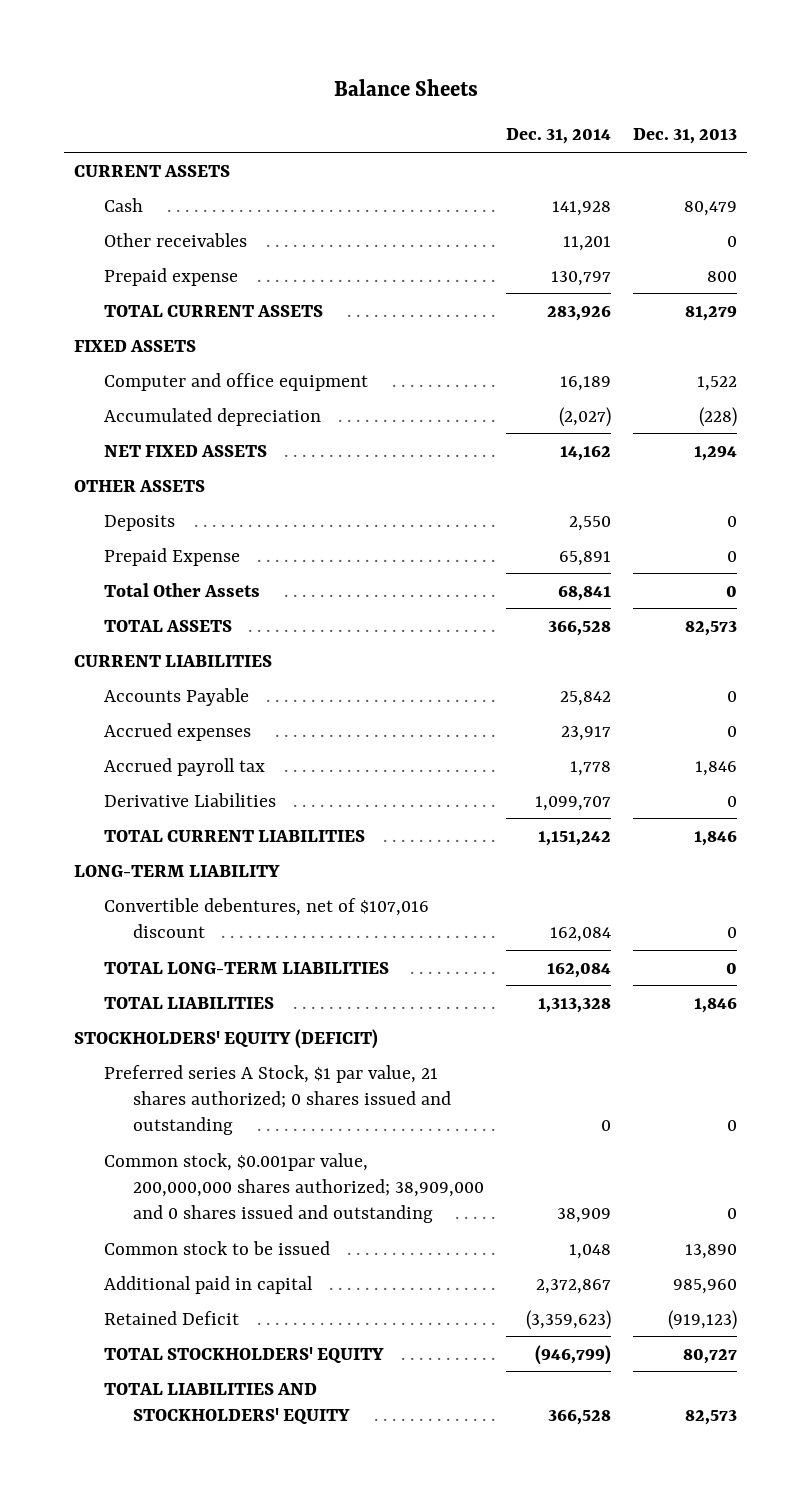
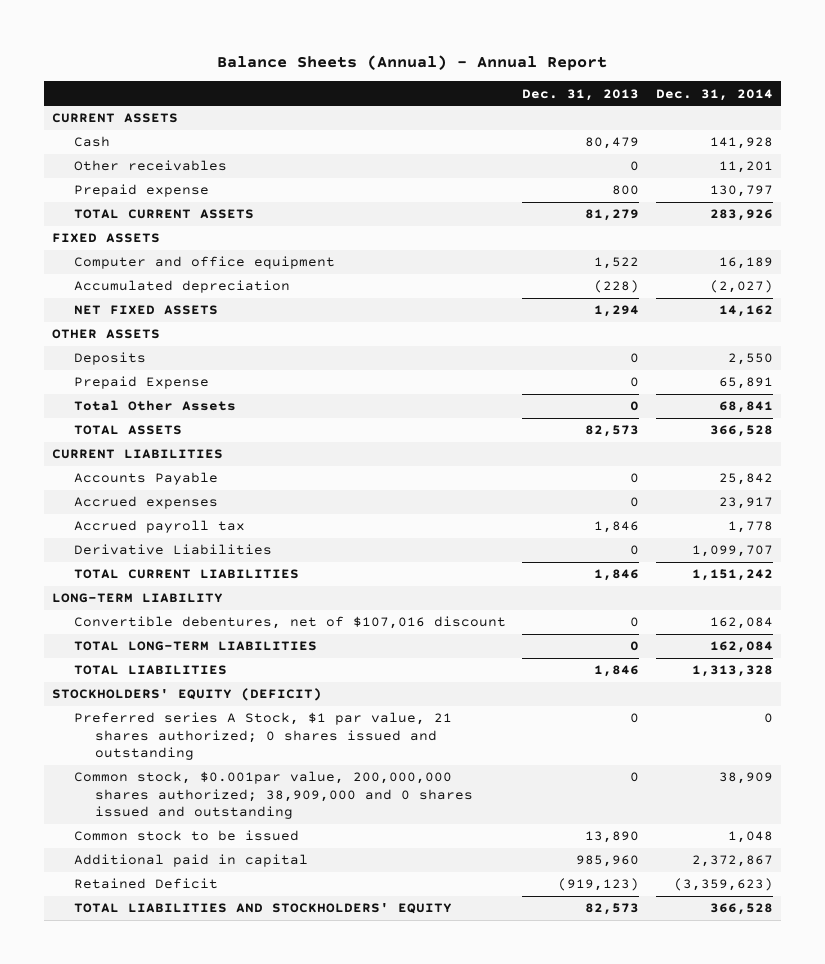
- Balance Sheets
+ Balance Sheets (Annual) - Annual Report
- | Dec. 31, 2014 | Dec. 31, 2013
+ | Dec. 31, 2013 | Dec. 31, 2014
- TOTAL STOCKHOLDERS' EQUITY | (946,799) | 80,727

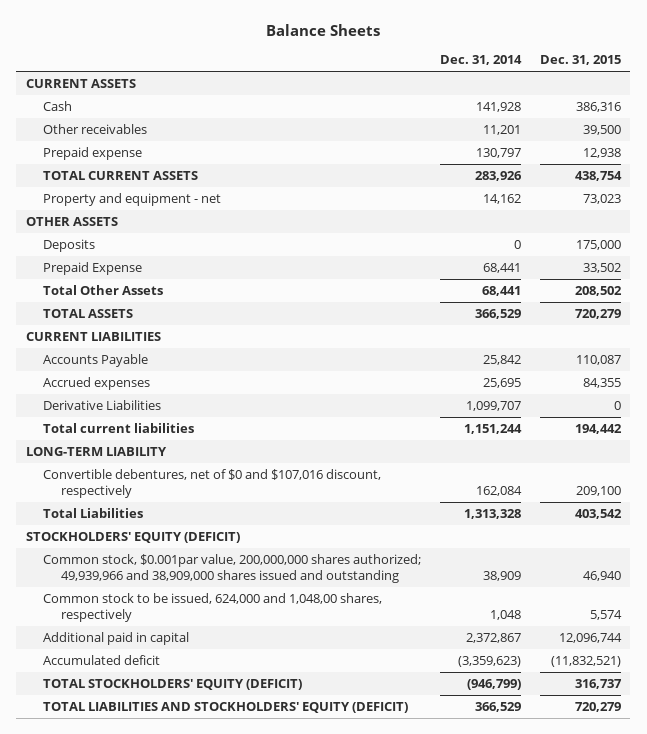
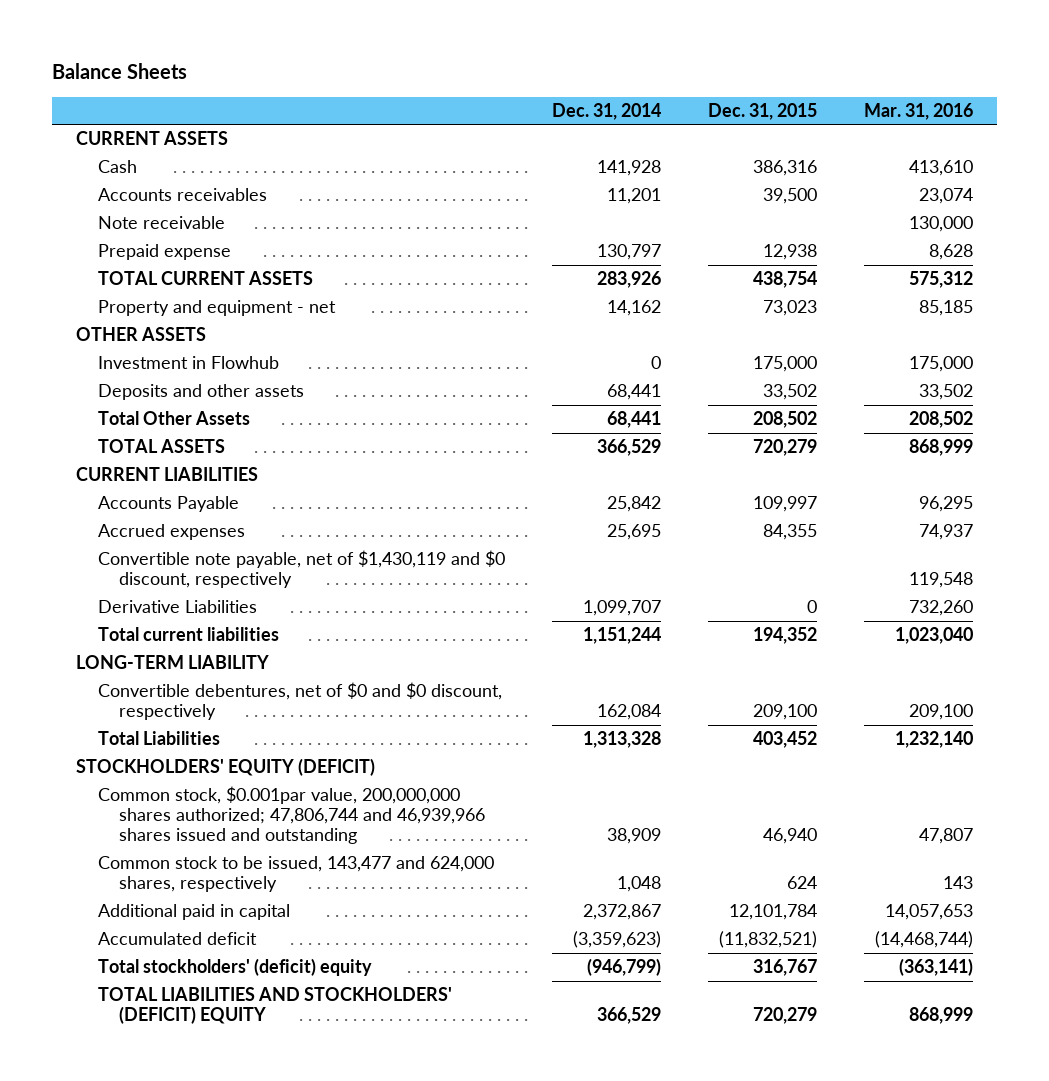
- | Dec. 31, 2014 | Dec. 31, 2015
+ | Dec. 31, 2014 | Dec. 31, 2015 | Mar. 31, 2016
- Other receivables | 11,201 | 39,500
+ Accounts receivables | 11,201 | 39,500 | 23,074
+ Note receivable | | | 130,000
- Deposits | 0 | 175,000
- Prepaid Expense | 68,441 | 33,502
+ Investment in Flowhub | 0 | 175,000 | 175,000
+ Deposits and other assets | 68,441 | 33,502 | 33,502
- Accounts Payable | 25,842 | 110,087
+ Accounts Payable | 25,842 | 109,997 | 96,295
+ Convertible note payable, net of $1,430,119 and $0 discount, respectively | | | 119,548
- Total current liabilities | 1,151,244 | 194,442
+ Total current liabilities | 1,151,244 | 194,352 | 1,023,040
- Convertible debentures, net of $0 and $107,016 discount, respectively | 162,084 | 209,100
- Total Liabilities | 1,313,328 | 403,542
+ Convertible debentures, net of $0 and $0 discount, respectively | 162,084 | 209,100 | 209,100
+ Total Liabilities | 1,313,328 | 403,452 | 1,232,140
- Common stock, $0.001par value, 200,000,000 shares authorized; 49,939,966 and 38,909,000 shares issued and outstanding | 38,909 | 46,940
- Common stock to be issued, 624,000 and 1,048,00 shares, respectively | 1,048 | 5,574
- Additional paid in capital | 2,372,867 | 12,096,744
+ Common stock, $0.001par value, 200,000,000 shares authorized; 47,806,744 and 46,939,966 shares issued and outstanding | 38,909 | 46,940 | 47,807
+ Common stock to be issued, 143,477 and 624,000 shares, respectively | 1,048 | 624 | 143
+ Additional paid in capital | 2,372,867 | 12,101,784 | 14,057,653
- TOTAL STOCKHOLDERS' EQUITY (DEFICIT) | (946,799) | 316,737
- TOTAL LIABILITIES AND STOCKHOLDERS' EQUITY (DEFICIT) | 366,529 | 720,279
+ Total stockholders' (deficit) equity | (946,799) | 316,767 | (363,141)
+ TOTAL LIABILITIES AND STOCKHOLDERS' (DEFICIT) EQUITY | 366,529 | 720,279 | 868,999

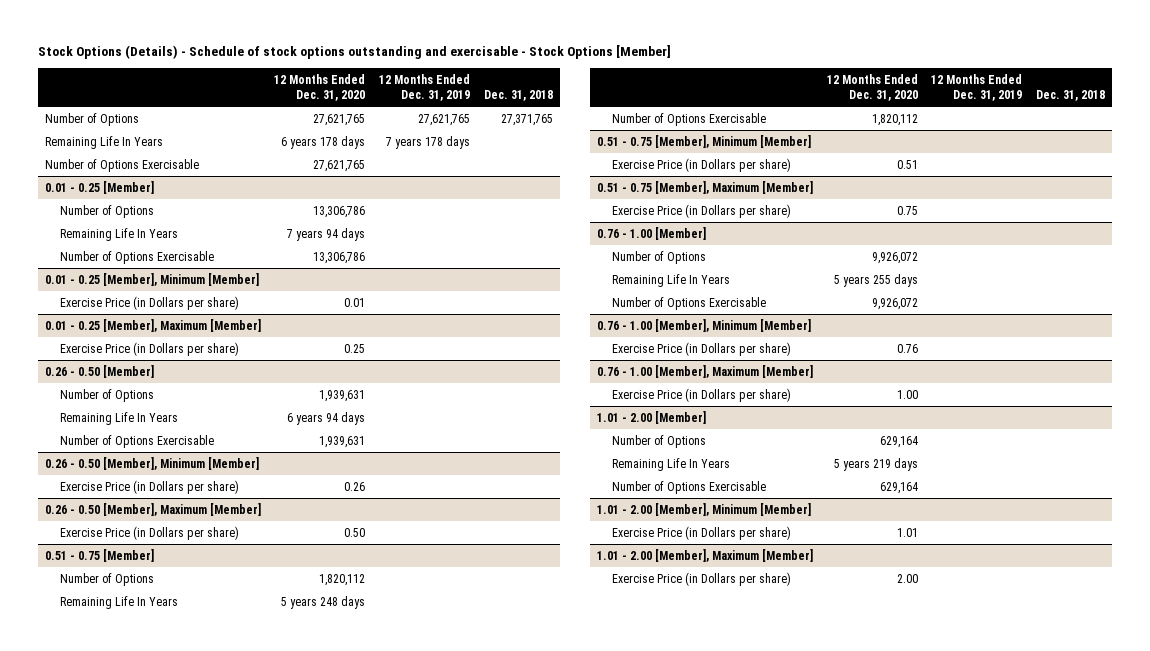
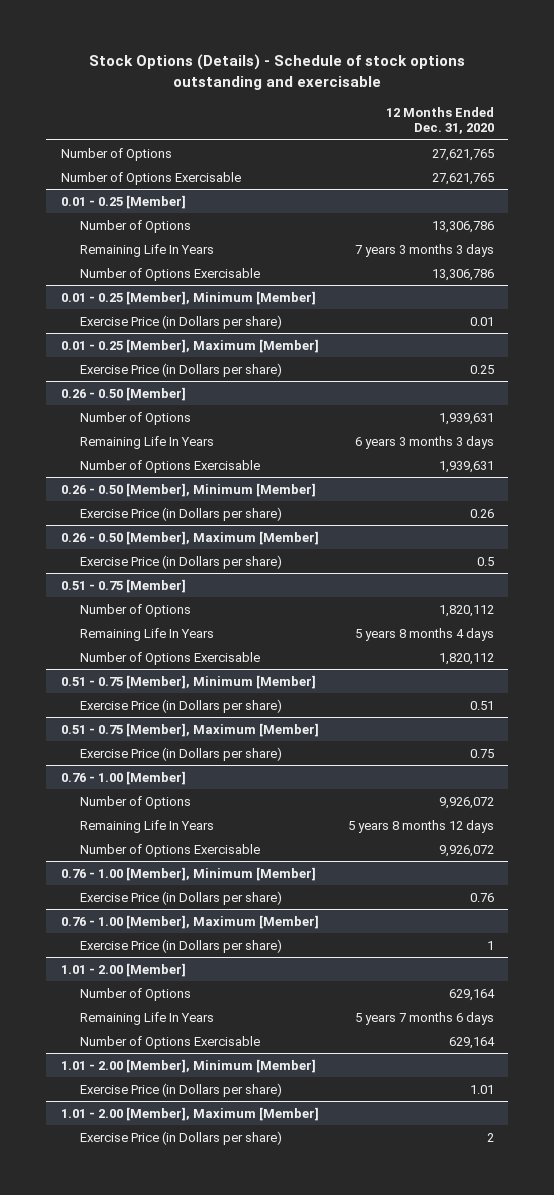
- Stock Options (Details) - Schedule of stock options outstanding and exercisable - Stock Options [Member]
+ Stock Options (Details) - Schedule of stock options outstanding and exercisable
- | 12 Months Ended Dec. 31, 2020 | 12 Months Ended Dec. 31, 2019 | Dec. 31, 2018
+ | 12 Months Ended Dec. 31, 2020
- Remaining Life In Years | 6 years 178 days | 7 years 178 days |
@ 0.01 - 0.25 [Member]
- Remaining Life In Years | 7 years 94 days | |
+ Remaining Life In Years | 7 years 3 months 3 days
@ 0.26 - 0.50 [Member]
- Remaining Life In Years | 6 years 94 days | |
+ Remaining Life In Years | 6 years 3 months 3 days
@ 0.26 - 0.50 [Member], Maximum [Member]
- Exercise Price (in Dollars per share) | 0.50 | |
+ Exercise Price (in Dollars per share) | 0.5
@ 0.51 - 0.75 [Member]
- Remaining Life In Years | 5 years 248 days | |
+ Remaining Life In Years | 5 years 8 months 4 days
@ 0.76 - 1.00 [Member]
- Remaining Life In Years | 5 years 255 days | |
+ Remaining Life In Years | 5 years 8 months 12 days
@ 0.76 - 1.00 [Member], Maximum [Member]
- Exercise Price (in Dollars per share) | 1.00 | |
+ Exercise Price (in Dollars per share) | 1
@ 1.01 - 2.00 [Member]
- Remaining Life In Years | 5 years 219 days | |
+ Remaining Life In Years | 5 years 7 months 6 days
@ 1.01 - 2.00 [Member], Maximum [Member]
- Exercise Price (in Dollars per share) | 2.00 | |
+ Exercise Price (in Dollars per share) | 2

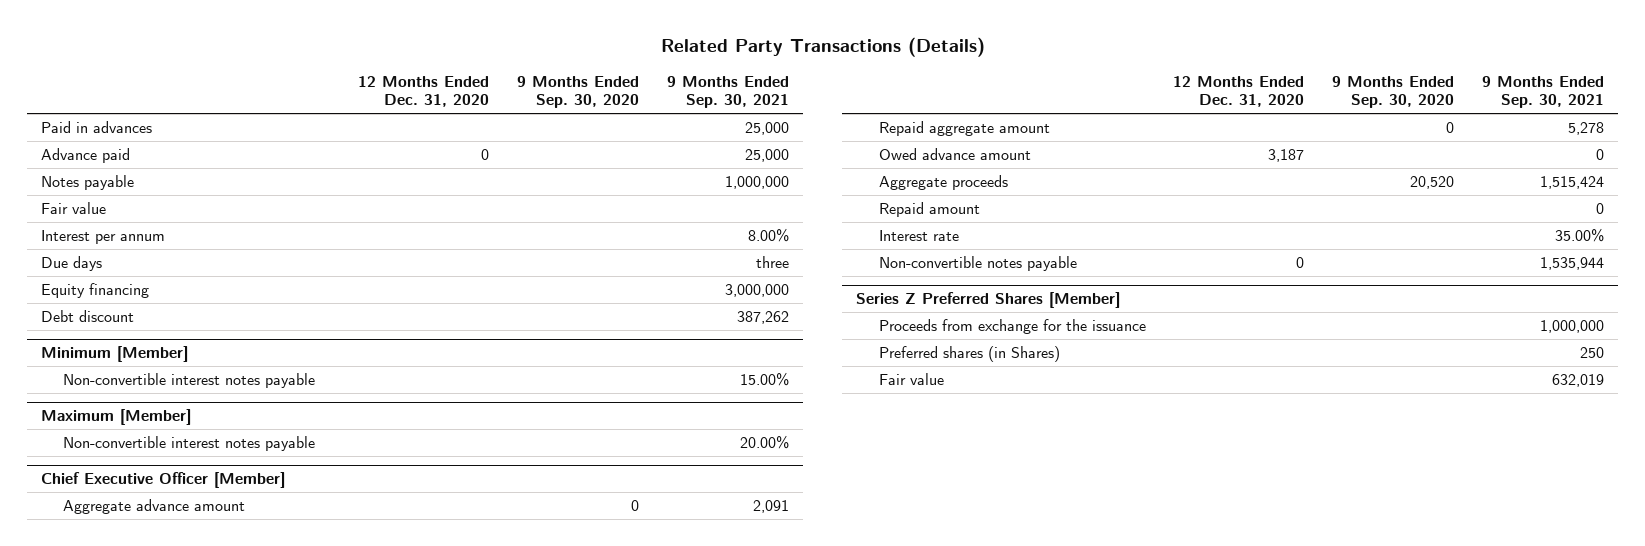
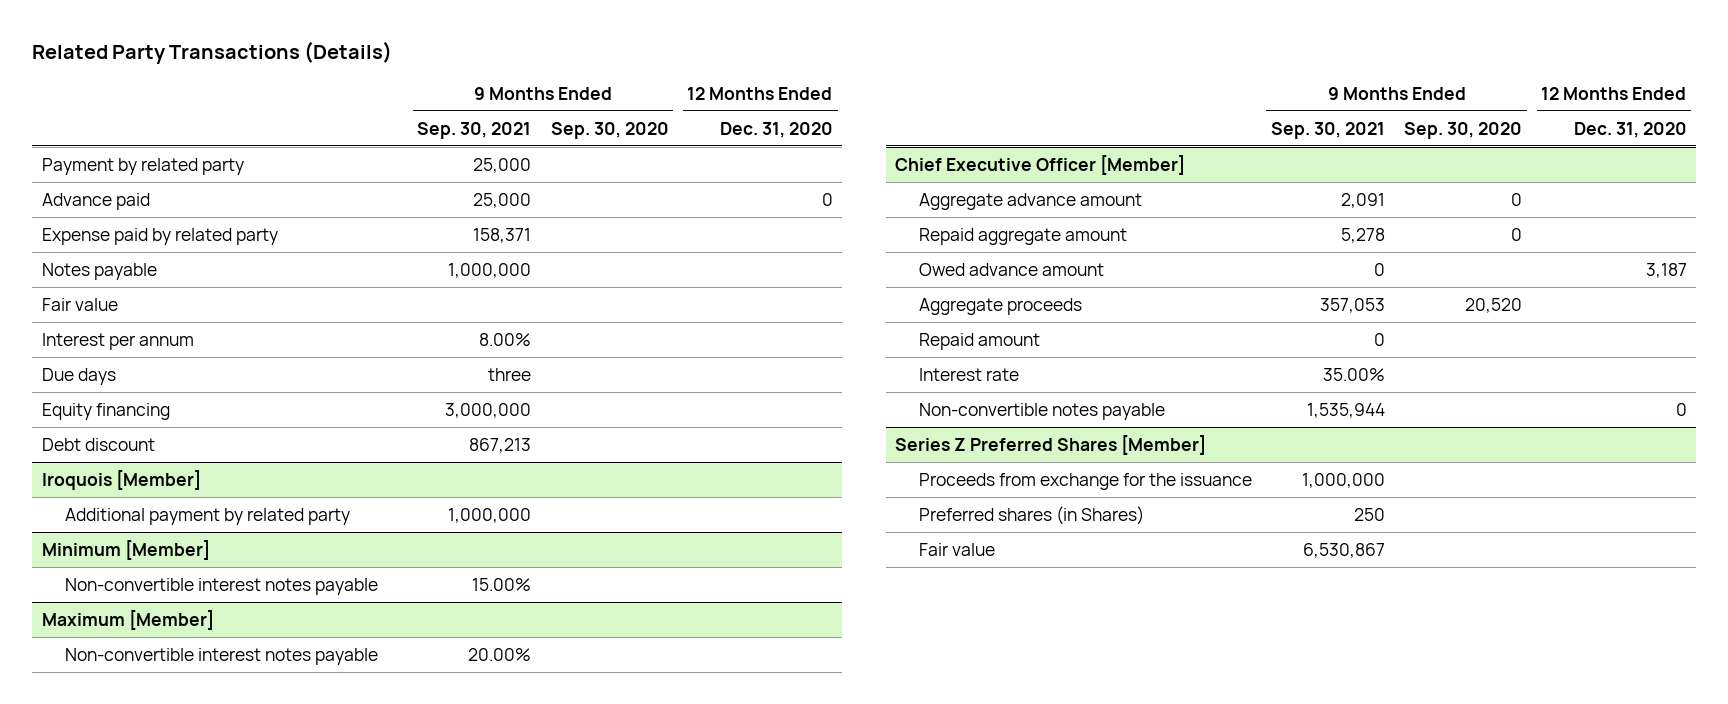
- | 12 Months Ended Dec. 31, 2020 | 9 Months Ended Sep. 30, 2020 | 9 Months Ended Sep. 30, 2021
+ | 9 Months Ended Sep. 30, 2021 | 9 Months Ended Sep. 30, 2020 | 12 Months Ended Dec. 31, 2020
- Paid in advances | | | 25,000
+ Payment by related party | 25,000 | |
+ Expense paid by related party | 158,371 | |
- Debt discount | | | 387,262
+ Debt discount | 867,213 | |
+ Iroquois [Member]
+ Additional payment by related party | 1,000,000 | |
@ Chief Executive Officer [Member]
- Aggregate proceeds | | 20,520 | 1,515,424
+ Aggregate proceeds | 357,053 | 20,520 |
@ Series Z Preferred Shares [Member]
- Fair value | | | 632,019
+ Fair value | 6,530,867 | |

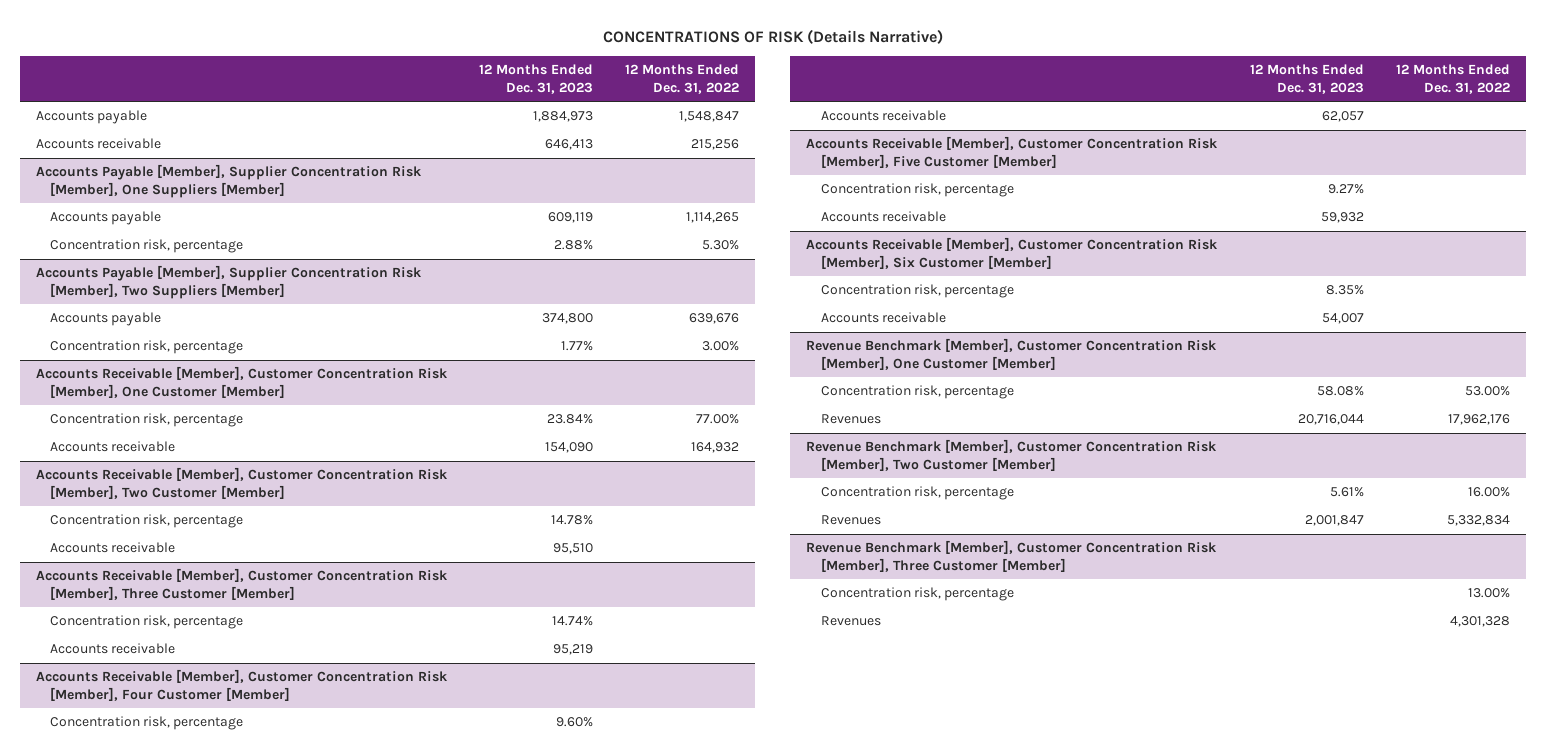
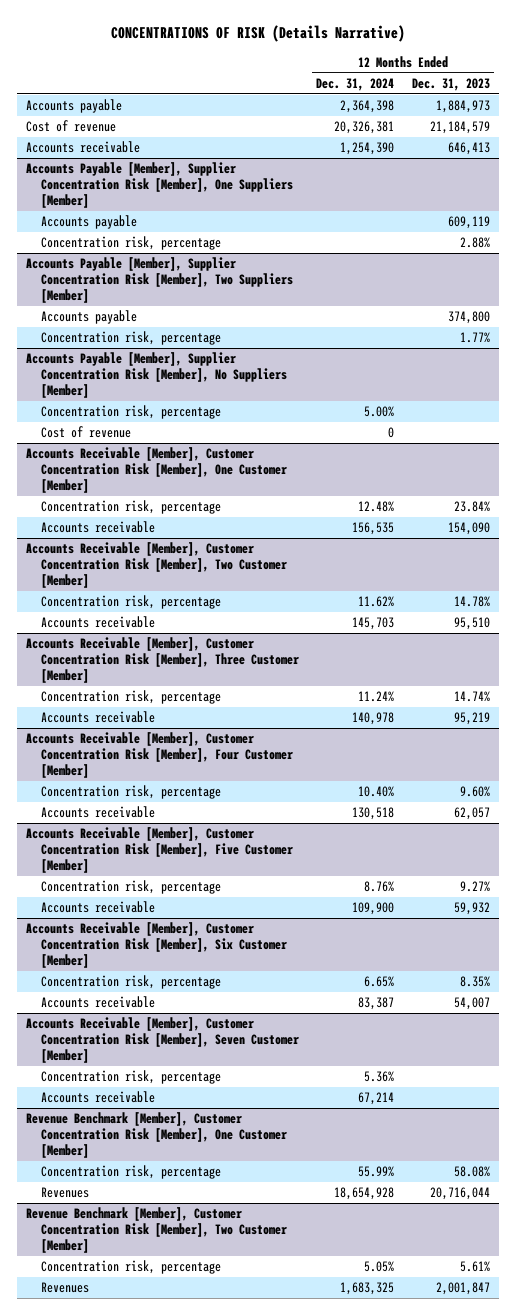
- | 12 Months Ended Dec. 31, 2023 | 12 Months Ended Dec. 31, 2022
+ | 12 Months Ended Dec. 31, 2024 | 12 Months Ended Dec. 31, 2023
+ Cost of revenue | 20,326,381 | 21,184,579
+ Accounts Payable [Member], Supplier Concentration Risk [Member], No Suppliers [Member]
+ Concentration risk, percentage | 5.00% |
+ Cost of revenue | 0 |
+ Accounts Receivable [Member], Customer Concentration Risk [Member], Seven Customer [Member]
+ Concentration risk, percentage | 5.36% |
+ Accounts receivable | 67,214 |
- Revenue Benchmark [Member], Customer Concentration Risk [Member], Three Customer [Member]
- Concentration risk, percentage | | 13.00%
- Revenues | | 4,301,328

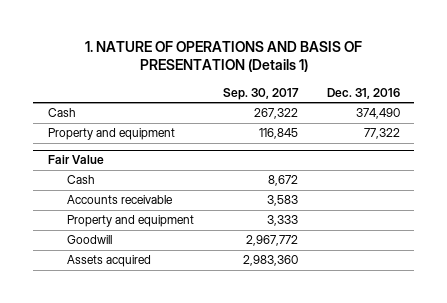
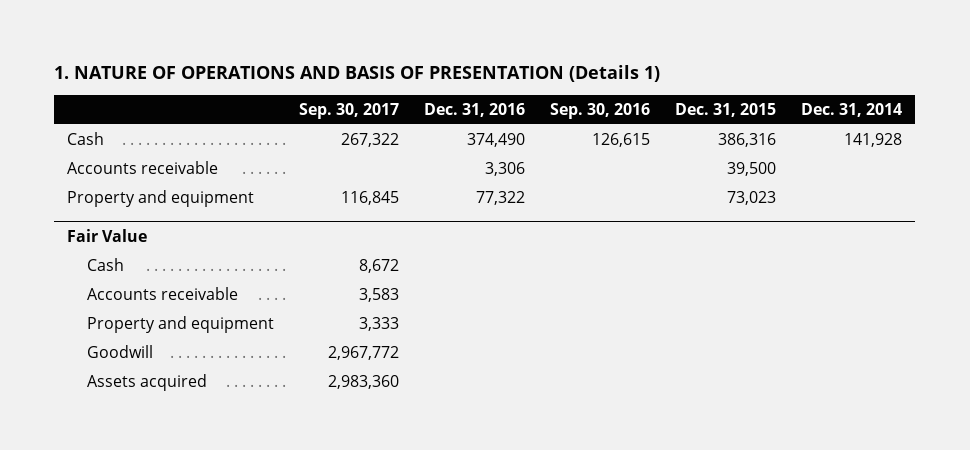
- | Sep. 30, 2017 | Dec. 31, 2016
+ | Sep. 30, 2017 | Dec. 31, 2016 | Sep. 30, 2016 | Dec. 31, 2015 | Dec. 31, 2014
+ Accounts receivable | | 3,306 | | 39,500 |

